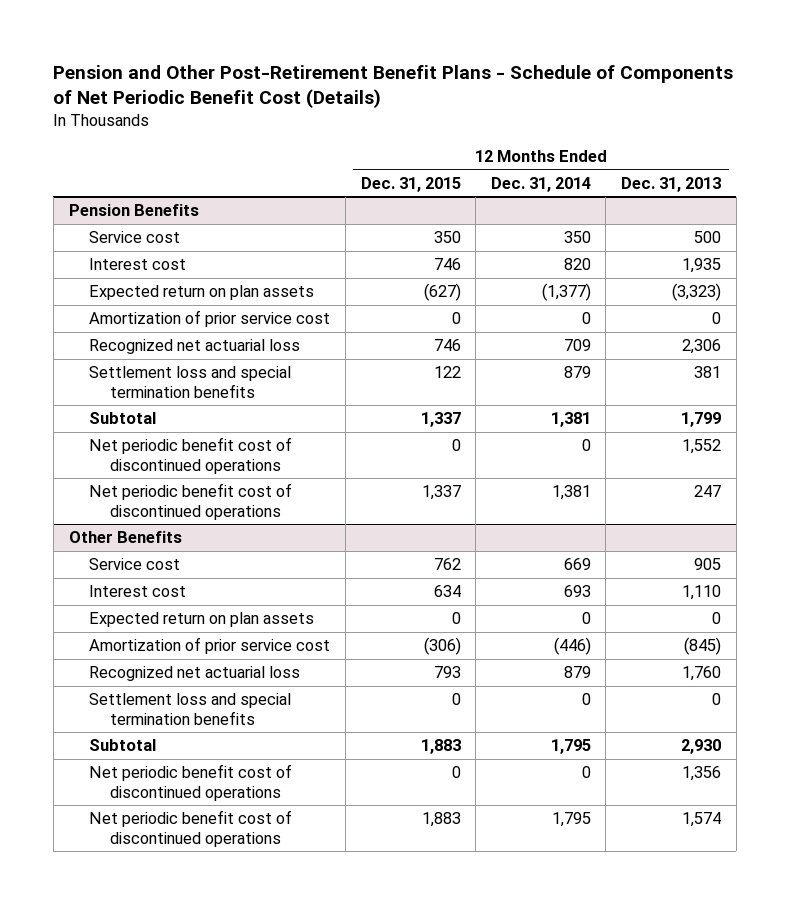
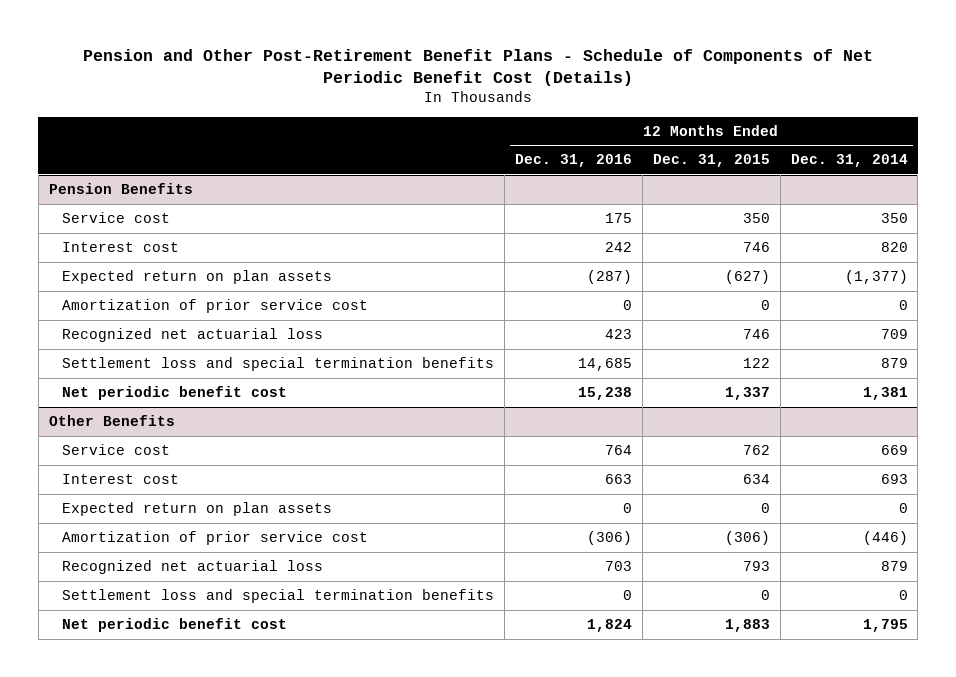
- | 12 Months Ended Dec. 31, 2015 | 12 Months Ended Dec. 31, 2014 | 12 Months Ended Dec. 31, 2013
+ | 12 Months Ended Dec. 31, 2016 | 12 Months Ended Dec. 31, 2015 | 12 Months Ended Dec. 31, 2014
@ Pension Benefits
- Subtotal | 1,337 | 1,381 | 1,799
- Net periodic benefit cost of discontinued operations | 0 | 0 | 1,552
- Net periodic benefit cost of discontinued operations | 1,337 | 1,381 | 247
+ Net periodic benefit cost | 15,238 | 1,337 | 1,381
@ Other Benefits
- Subtotal | 1,883 | 1,795 | 2,930
- Net periodic benefit cost of discontinued operations | 0 | 0 | 1,356
- Net periodic benefit cost of discontinued operations | 1,883 | 1,795 | 1,574
+ Net periodic benefit cost | 1,824 | 1,883 | 1,795

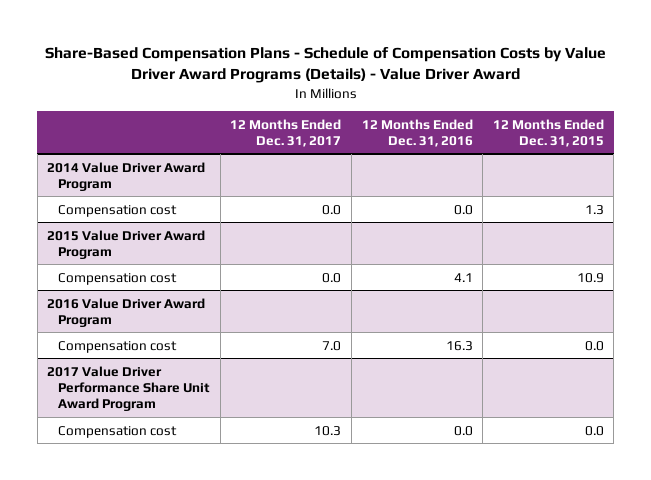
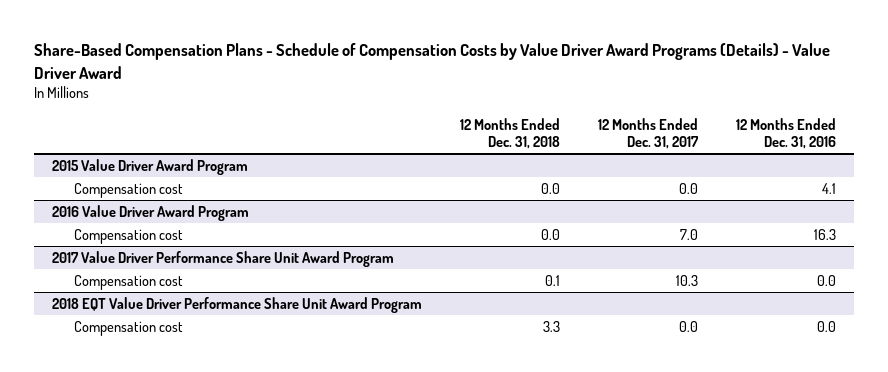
- | 12 Months Ended Dec. 31, 2017 | 12 Months Ended Dec. 31, 2016 | 12 Months Ended Dec. 31, 2015
+ | 12 Months Ended Dec. 31, 2018 | 12 Months Ended Dec. 31, 2017 | 12 Months Ended Dec. 31, 2016
- 2014 Value Driver Award Program
- Compensation cost | 0.0 | 0.0 | 1.3
+ 2018 EQT Value Driver Performance Share Unit Award Program
+ Compensation cost | 3.3 | 0.0 | 0.0

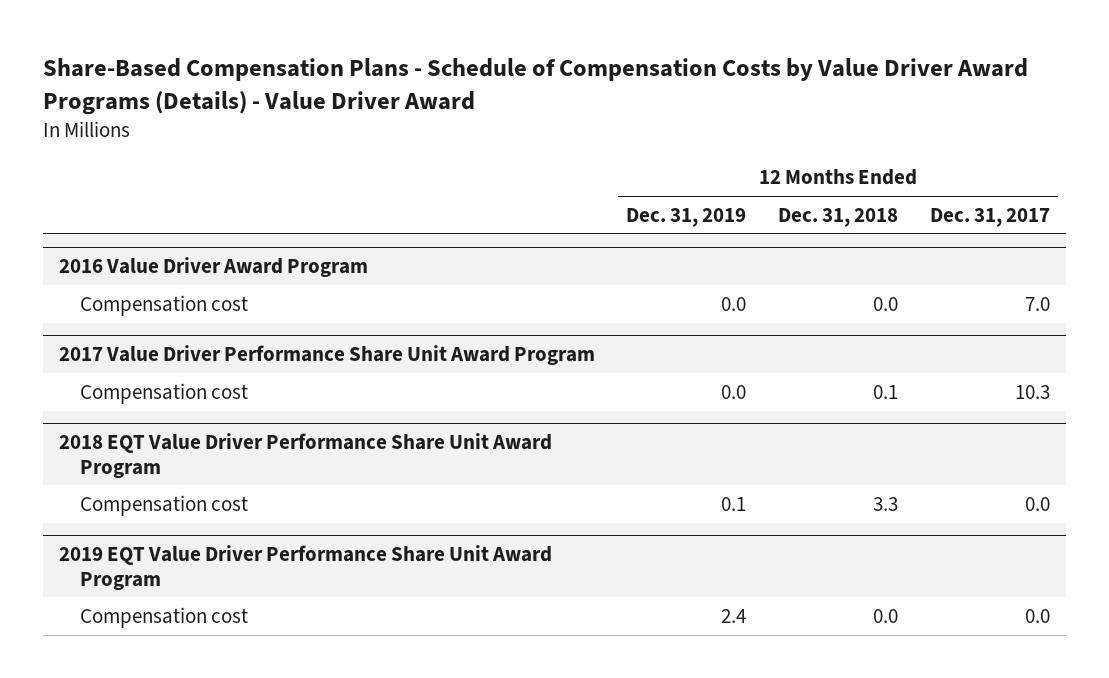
- | 12 Months Ended Dec. 31, 2018 | 12 Months Ended Dec. 31, 2017 | 12 Months Ended Dec. 31, 2016
+ | 12 Months Ended Dec. 31, 2019 | 12 Months Ended Dec. 31, 2018 | 12 Months Ended Dec. 31, 2017
- 2015 Value Driver Award Program
- Compensation cost | 0.0 | 0.0 | 4.1
+ 2019 EQT Value Driver Performance Share Unit Award Program
+ Compensation cost | 2.4 | 0.0 | 0.0

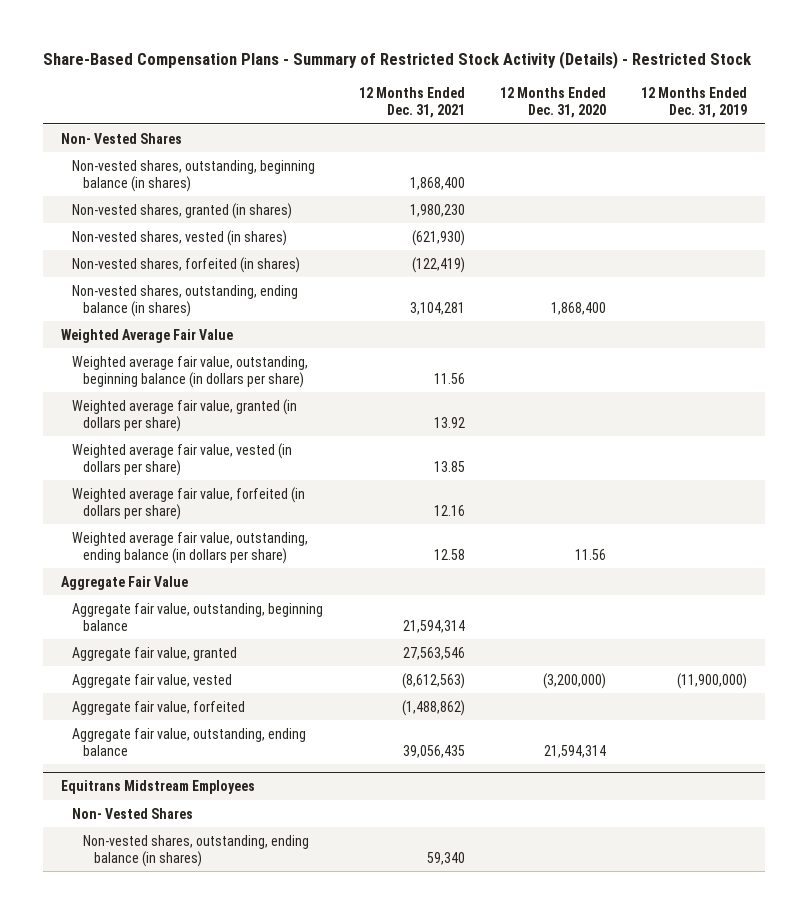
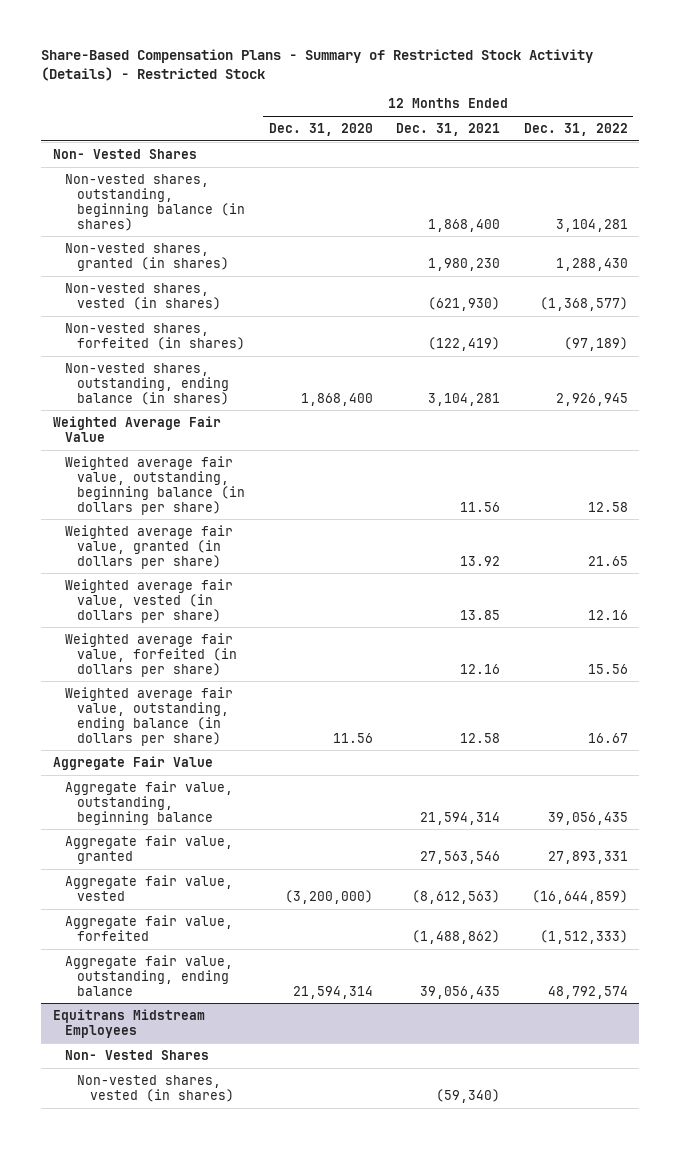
- | 12 Months Ended Dec. 31, 2021 | 12 Months Ended Dec. 31, 2020 | 12 Months Ended Dec. 31, 2019
+ | 12 Months Ended Dec. 31, 2020 | 12 Months Ended Dec. 31, 2021 | 12 Months Ended Dec. 31, 2022
@ Equitrans Midstream Employees
- Non-vested shares, outstanding, ending balance (in shares) | 59,340 | |
+ Non-vested shares, vested (in shares) | | (59,340) |

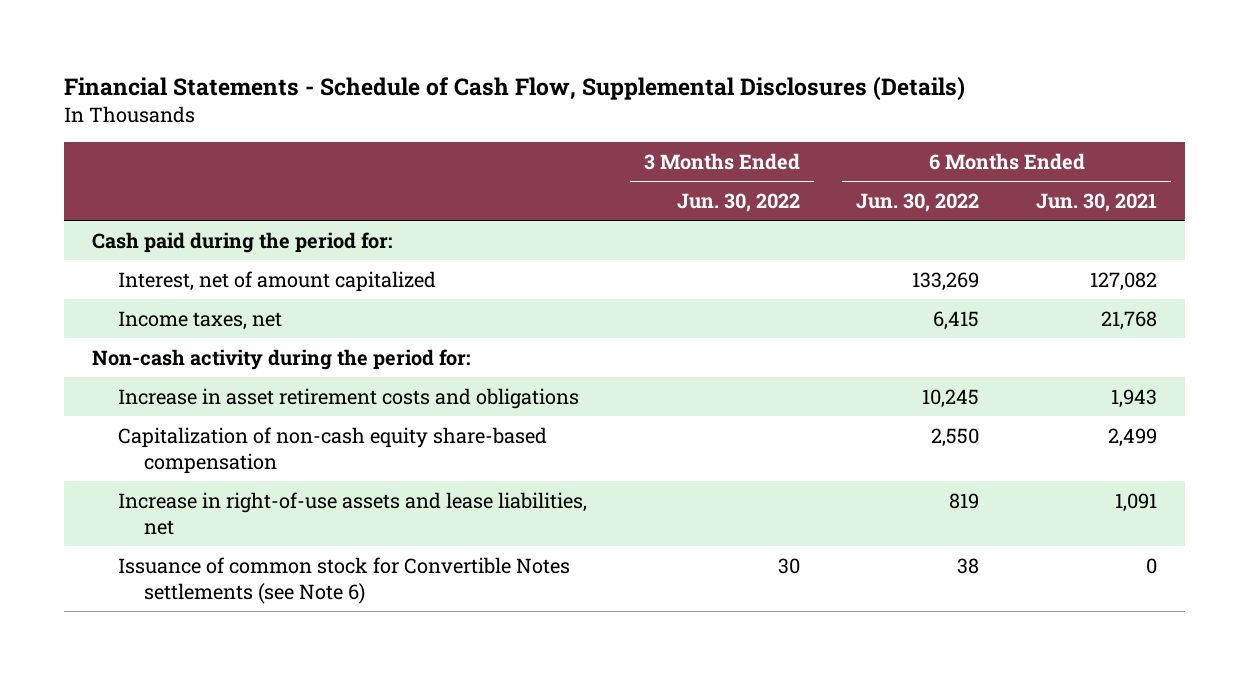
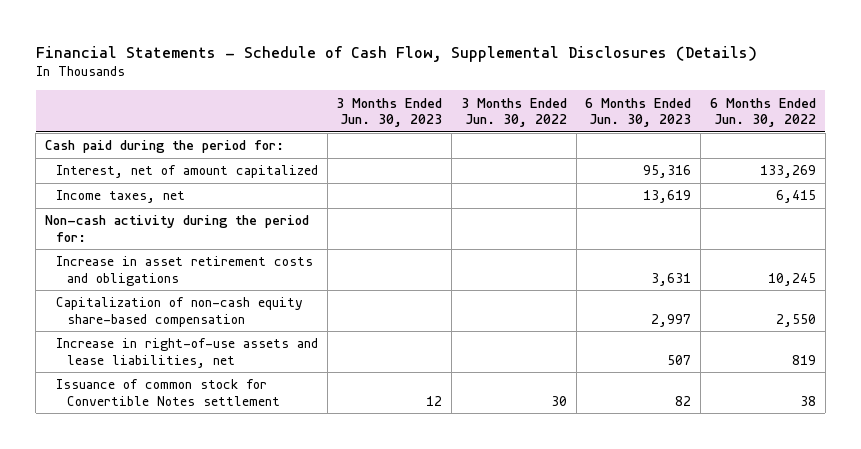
- | 3 Months Ended Jun. 30, 2022 | 6 Months Ended Jun. 30, 2022 | 6 Months Ended Jun. 30, 2021
+ | 3 Months Ended Jun. 30, 2023 | 3 Months Ended Jun. 30, 2022 | 6 Months Ended Jun. 30, 2023 | 6 Months Ended Jun. 30, 2022
- Issuance of common stock for Convertible Notes settlements (see Note 6) | 30 | 38 | 0
+ Issuance of common stock for Convertible Notes settlement | 12 | 30 | 82 | 38

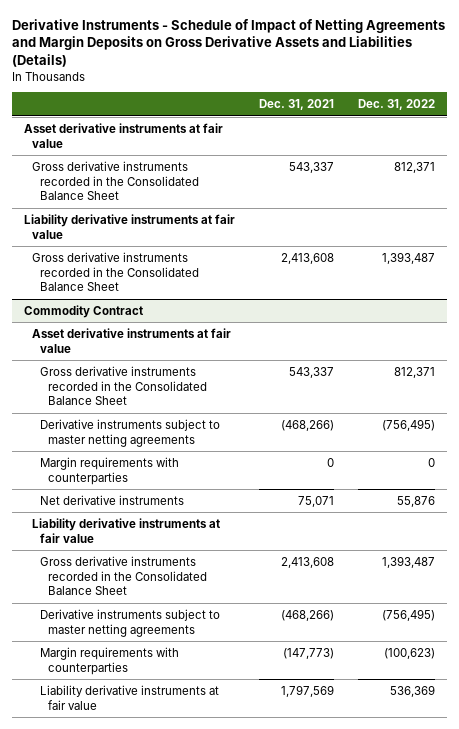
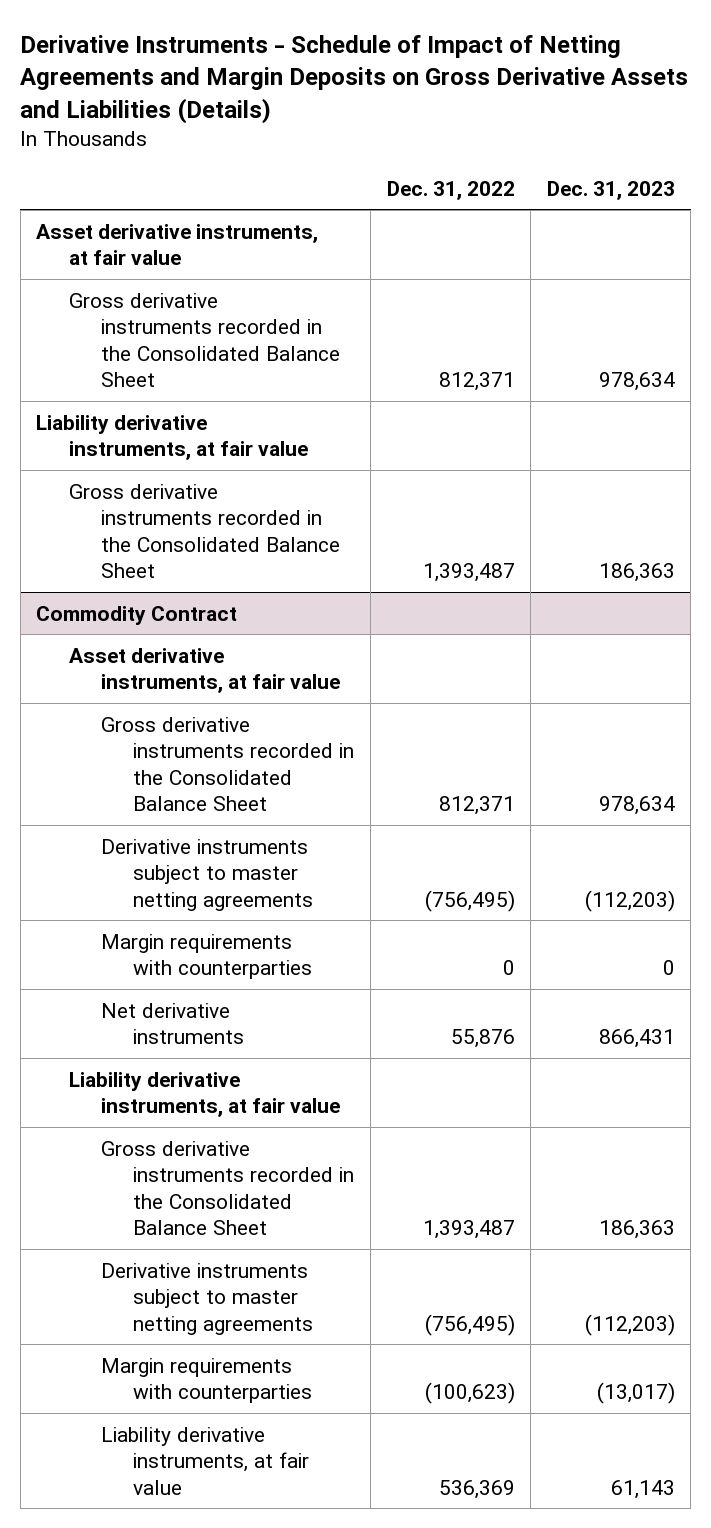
- | Dec. 31, 2021 | Dec. 31, 2022
+ | Dec. 31, 2022 | Dec. 31, 2023
- Asset derivative instruments at fair value
+ Asset derivative instruments, at fair value
- Liability derivative instruments at fair value
+ Liability derivative instruments, at fair value
@ Commodity Contract
- Asset derivative instruments at fair value
+ Asset derivative instruments, at fair value
- Liability derivative instruments at fair value
+ Liability derivative instruments, at fair value
- Liability derivative instruments at fair value | 1,797,569 | 536,369
+ Liability derivative instruments, at fair value | 536,369 | 61,143

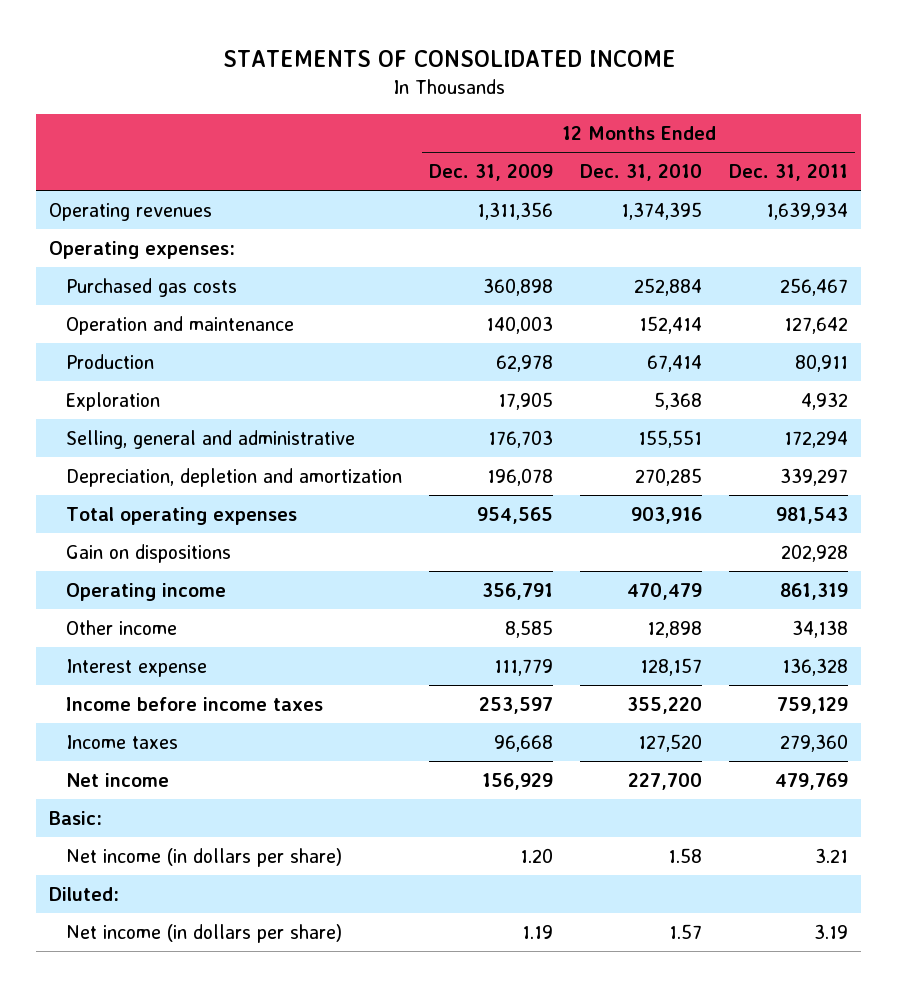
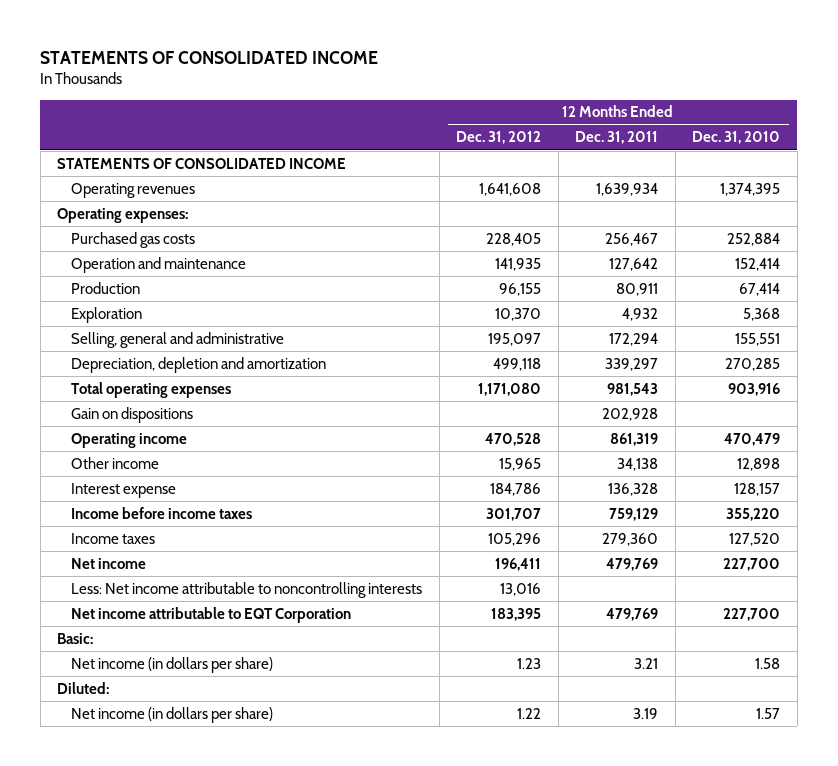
- | 12 Months Ended Dec. 31, 2009 | 12 Months Ended Dec. 31, 2010 | 12 Months Ended Dec. 31, 2011
+ | 12 Months Ended Dec. 31, 2012 | 12 Months Ended Dec. 31, 2011 | 12 Months Ended Dec. 31, 2010
+ STATEMENTS OF CONSOLIDATED INCOME
+ Less: Net income attributable to noncontrolling interests | 13,016 | |
+ Net income attributable to EQT Corporation | 183,395 | 479,769 | 227,700

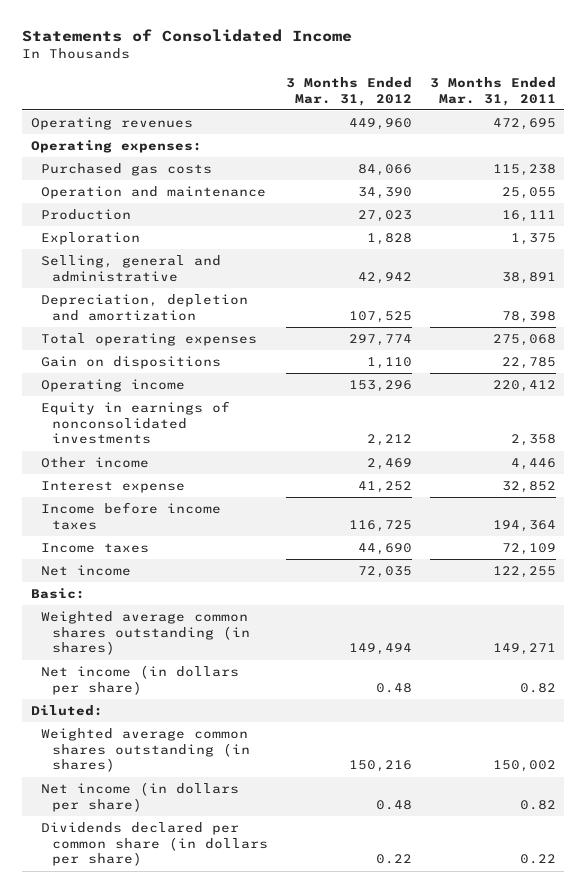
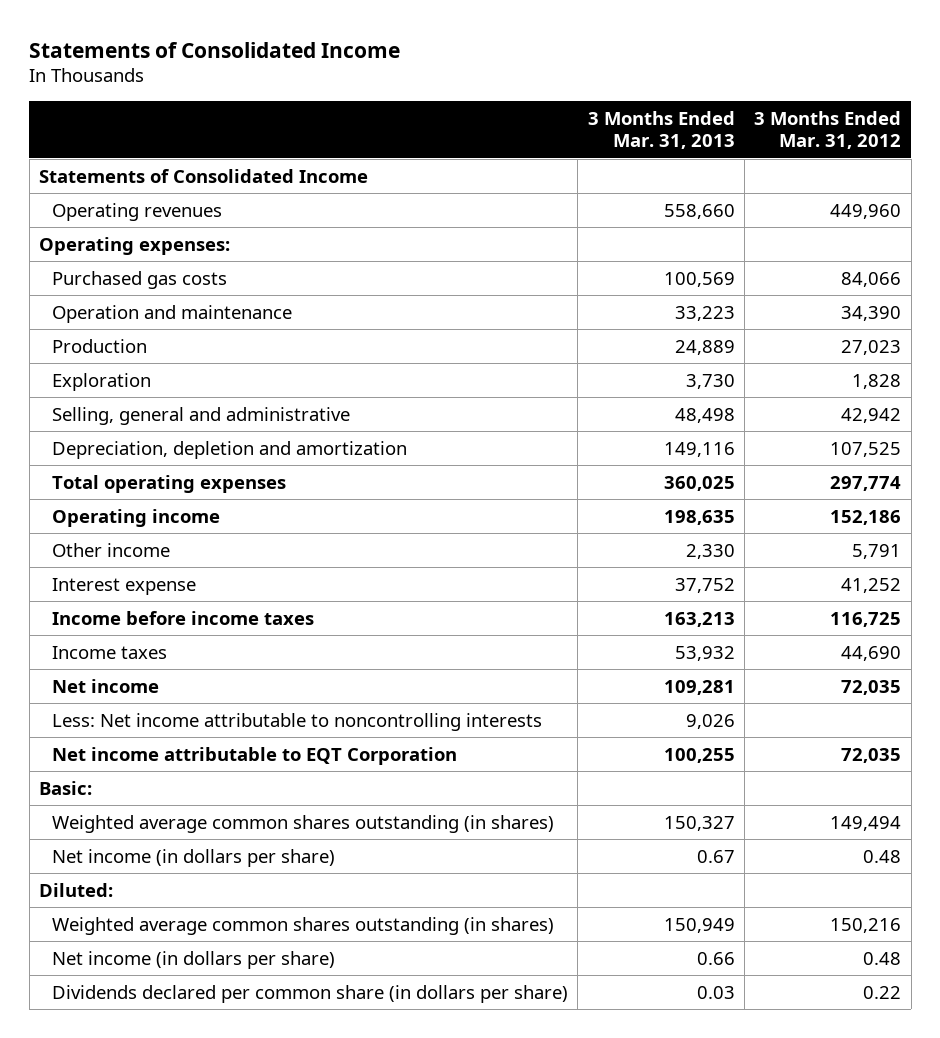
- | 3 Months Ended Mar. 31, 2012 | 3 Months Ended Mar. 31, 2011
+ | 3 Months Ended Mar. 31, 2013 | 3 Months Ended Mar. 31, 2012
+ Statements of Consolidated Income
- Gain on dispositions | 1,110 | 22,785
- Operating income | 153,296 | 220,412
- Equity in earnings of nonconsolidated investments | 2,212 | 2,358
- Other income | 2,469 | 4,446
+ Operating income | 198,635 | 152,186
+ Other income | 2,330 | 5,791
+ Less: Net income attributable to noncontrolling interests | 9,026 |
+ Net income attributable to EQT Corporation | 100,255 | 72,035

